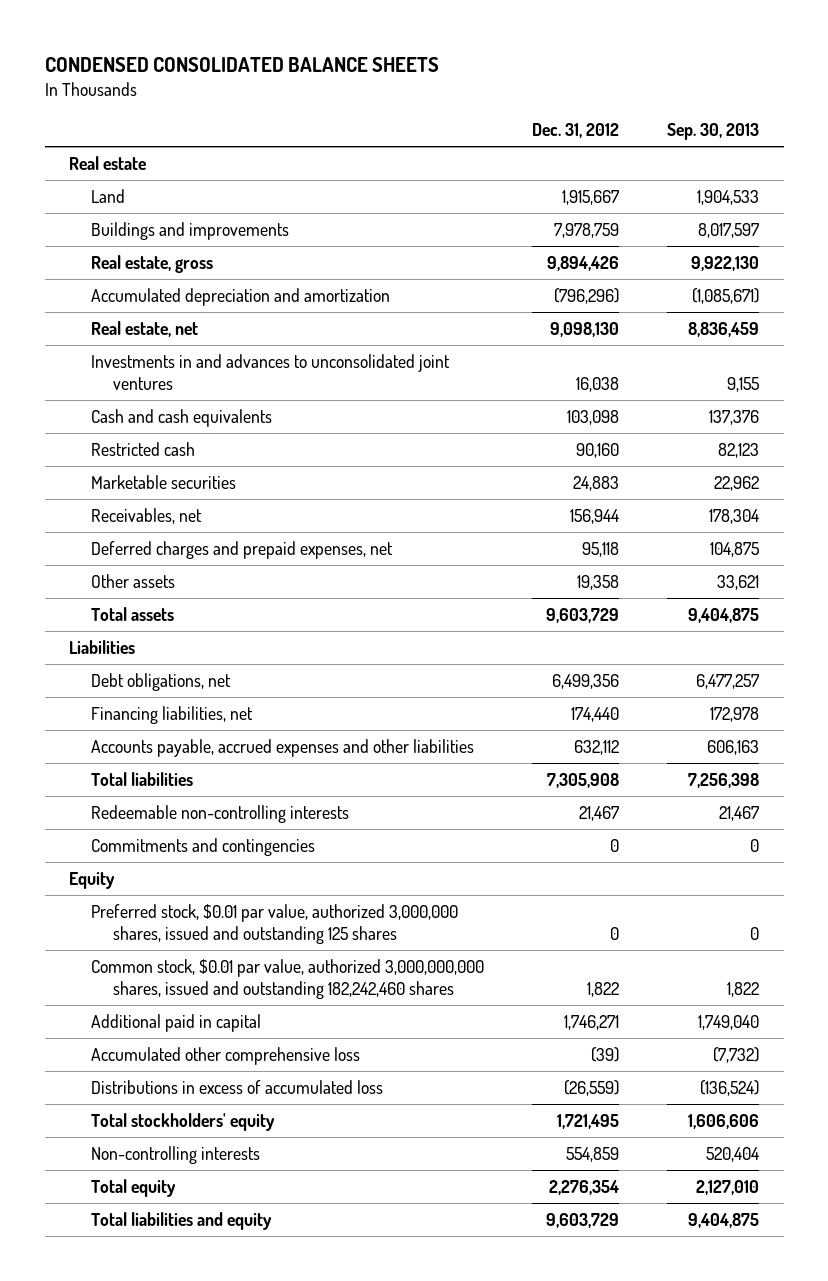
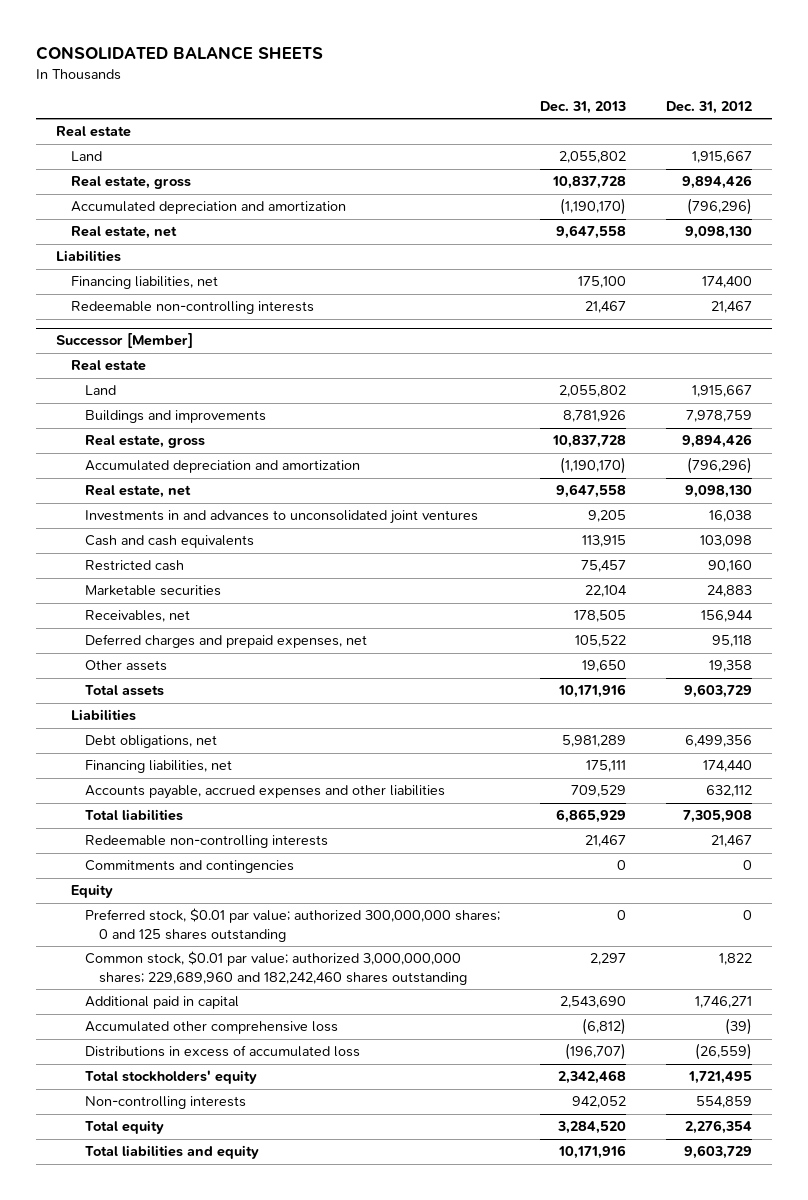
- CONDENSED CONSOLIDATED BALANCE SHEETS
+ CONSOLIDATED BALANCE SHEETS
- | Dec. 31, 2012 | Sep. 30, 2013
+ | Dec. 31, 2013 | Dec. 31, 2012
+ Real estate, gross | 10,837,728 | 9,894,426
+ Accumulated depreciation and amortization | (1,190,170) | (796,296)
+ Real estate, net | 9,647,558 | 9,098,130
+ Liabilities
+ Financing liabilities, net | 175,100 | 174,400
+ Redeemable non-controlling interests | 21,467 | 21,467
+ Successor [Member]
+ Real estate
+ Land | 2,055,802 | 1,915,667
- Preferred stock, $0.01 par value, authorized 3,000,000 shares, issued and outstanding 125 shares | 0 | 0
- Common stock, $0.01 par value, authorized 3,000,000,000 shares, issued and outstanding 182,242,460 shares | 1,822 | 1,822
+ Preferred stock, $0.01 par value; authorized 300,000,000 shares; 0 and 125 shares outstanding | 0 | 0
+ Common stock, $0.01 par value; authorized 3,000,000,000 shares; 229,689,960 and 182,242,460 shares outstanding | 2,297 | 1,822

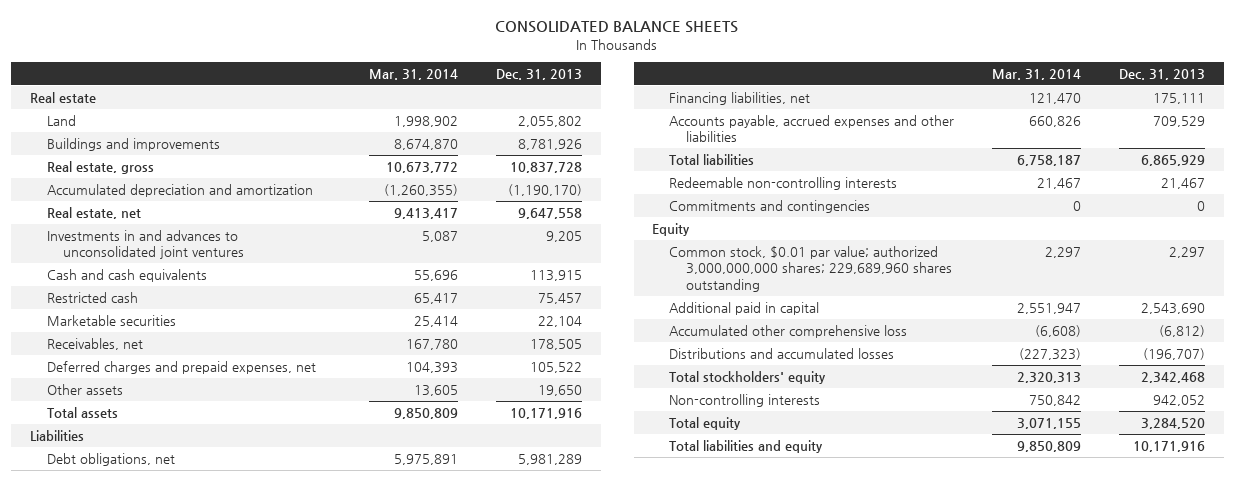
- | Dec. 31, 2013 | Dec. 31, 2012
+ | Mar. 31, 2014 | Dec. 31, 2013
- Real estate, gross | 10,837,728 | 9,894,426
- Accumulated depreciation and amortization | (1,190,170) | (796,296)
- Real estate, net | 9,647,558 | 9,098,130
- Liabilities
- Financing liabilities, net | 175,100 | 174,400
- Redeemable non-controlling interests | 21,467 | 21,467
- Successor [Member]
- Real estate
- Land | 2,055,802 | 1,915,667
- Preferred stock, $0.01 par value; authorized 300,000,000 shares; 0 and 125 shares outstanding | 0 | 0
- Common stock, $0.01 par value; authorized 3,000,000,000 shares; 229,689,960 and 182,242,460 shares outstanding | 2,297 | 1,822
+ Common stock, $0.01 par value; authorized 3,000,000,000 shares; 229,689,960 shares outstanding | 2,297 | 2,297
- Distributions in excess of accumulated loss | (196,707) | (26,559)
+ Distributions and accumulated losses | (227,323) | (196,707)

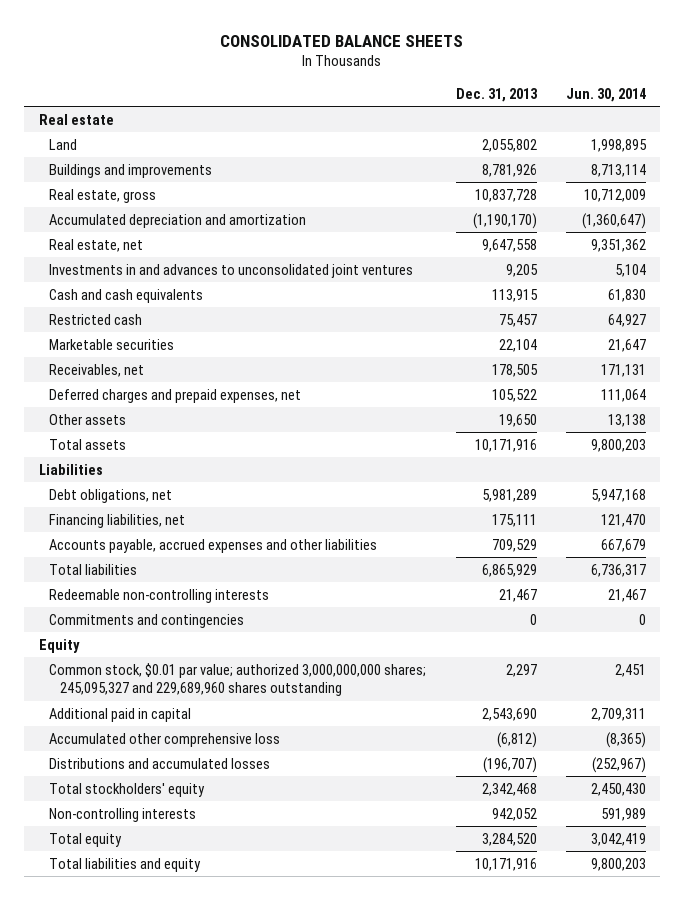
- | Mar. 31, 2014 | Dec. 31, 2013
+ | Dec. 31, 2013 | Jun. 30, 2014
- Common stock, $0.01 par value; authorized 3,000,000,000 shares; 229,689,960 shares outstanding | 2,297 | 2,297
+ Common stock, $0.01 par value; authorized 3,000,000,000 shares; 245,095,327 and 229,689,960 shares outstanding | 2,297 | 2,451

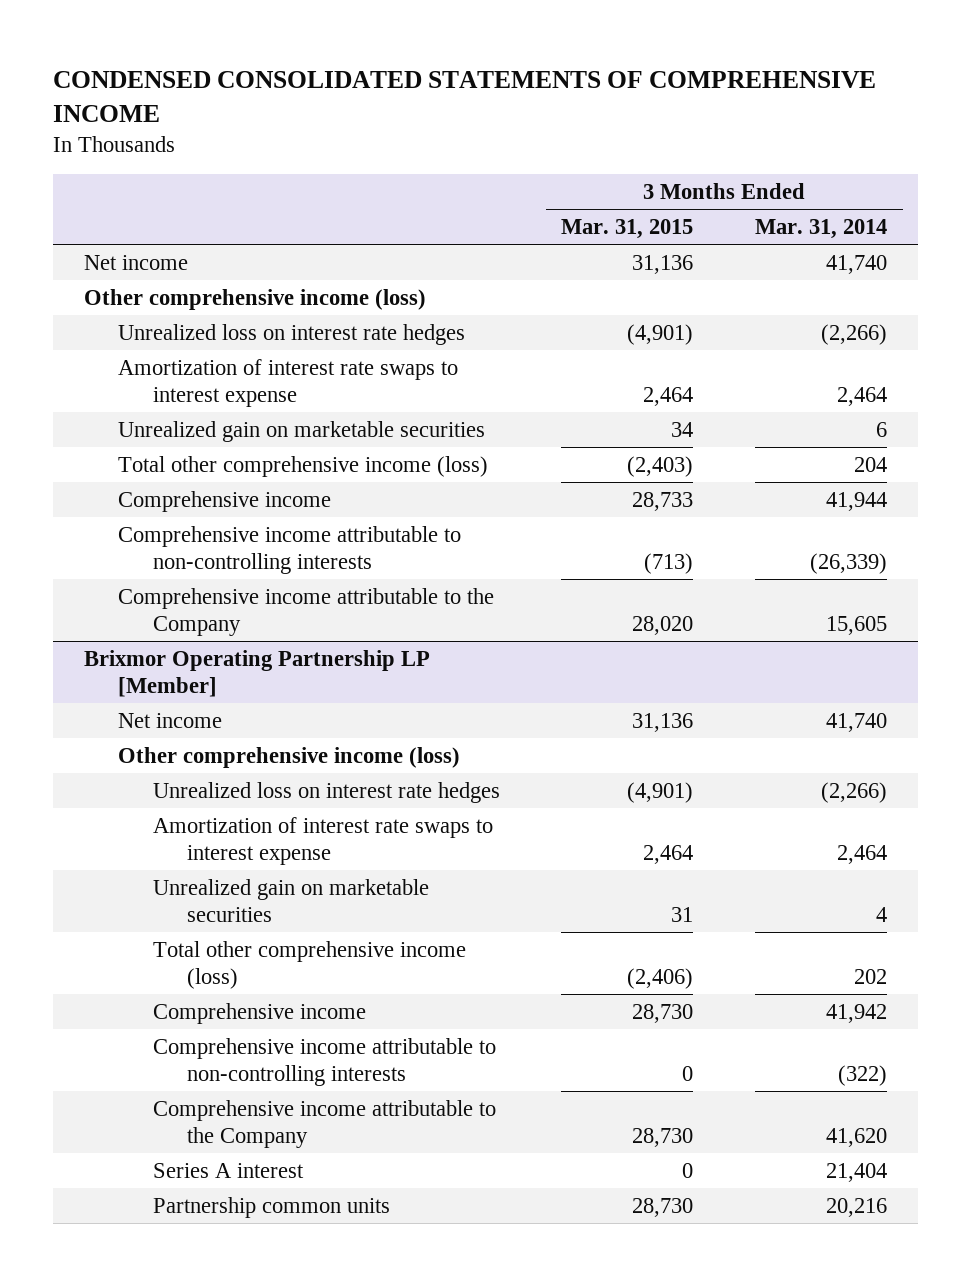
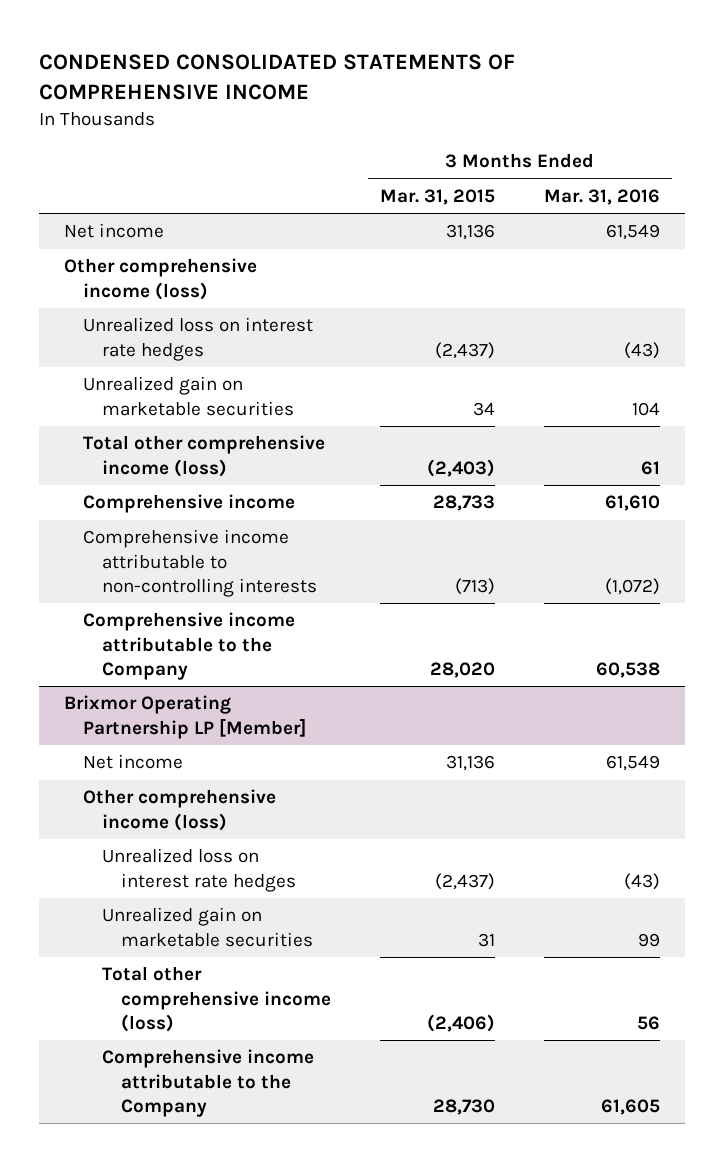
- | 3 Months Ended Mar. 31, 2015 | 3 Months Ended Mar. 31, 2014
+ | 3 Months Ended Mar. 31, 2015 | 3 Months Ended Mar. 31, 2016
- Unrealized loss on interest rate hedges | (4,901) | (2,266)
- Amortization of interest rate swaps to interest expense | 2,464 | 2,464
+ Unrealized loss on interest rate hedges | (2,437) | (43)
@ Brixmor Operating Partnership LP [Member]
- Unrealized loss on interest rate hedges | (4,901) | (2,266)
- Amortization of interest rate swaps to interest expense | 2,464 | 2,464
+ Unrealized loss on interest rate hedges | (2,437) | (43)
- Comprehensive income | 28,730 | 41,942
- Comprehensive income attributable to non-controlling interests | 0 | (322)
- Series A interest | 0 | 21,404
- Partnership common units | 28,730 | 20,216

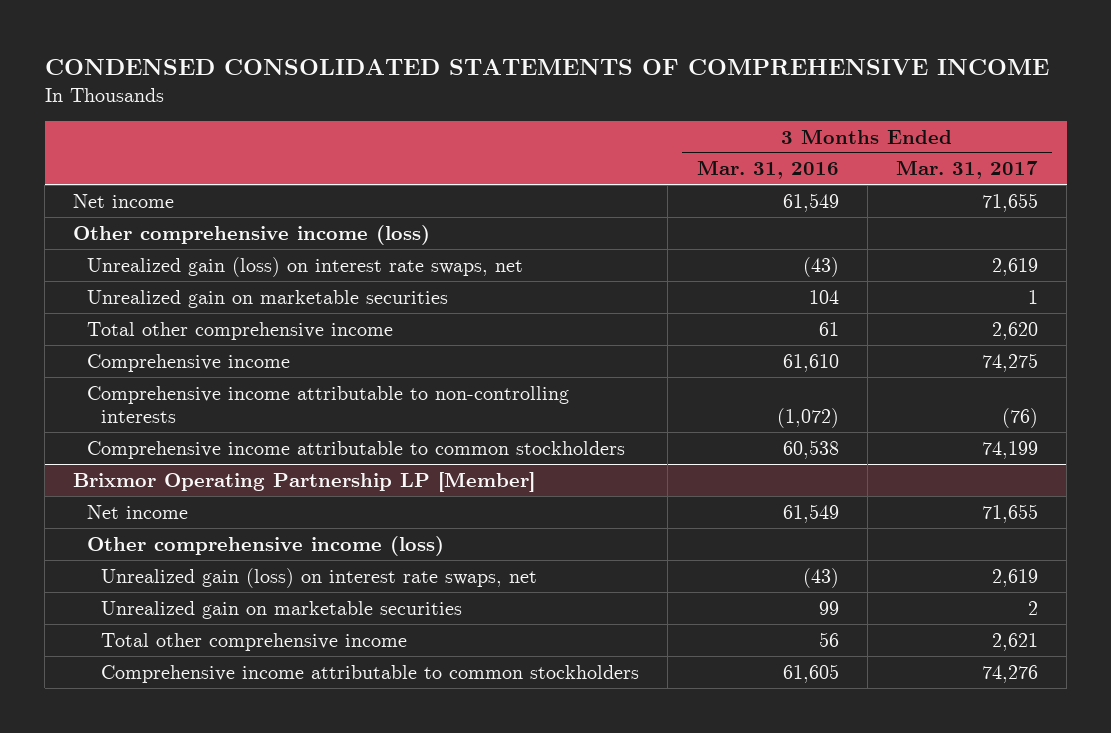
- | 3 Months Ended Mar. 31, 2015 | 3 Months Ended Mar. 31, 2016
+ | 3 Months Ended Mar. 31, 2016 | 3 Months Ended Mar. 31, 2017
- Unrealized loss on interest rate hedges | (2,437) | (43)
+ Unrealized gain (loss) on interest rate swaps, net | (43) | 2,619
- Total other comprehensive income (loss) | (2,403) | 61
+ Total other comprehensive income | 61 | 2,620
- Comprehensive income attributable to the Company | 28,020 | 60,538
+ Comprehensive income attributable to common stockholders | 60,538 | 74,199
@ Brixmor Operating Partnership LP [Member]
- Unrealized loss on interest rate hedges | (2,437) | (43)
+ Unrealized gain (loss) on interest rate swaps, net | (43) | 2,619
- Total other comprehensive income (loss) | (2,406) | 56
- Comprehensive income attributable to the Company | 28,730 | 61,605
+ Total other comprehensive income | 56 | 2,621
+ Comprehensive income attributable to common stockholders | 61,605 | 74,276

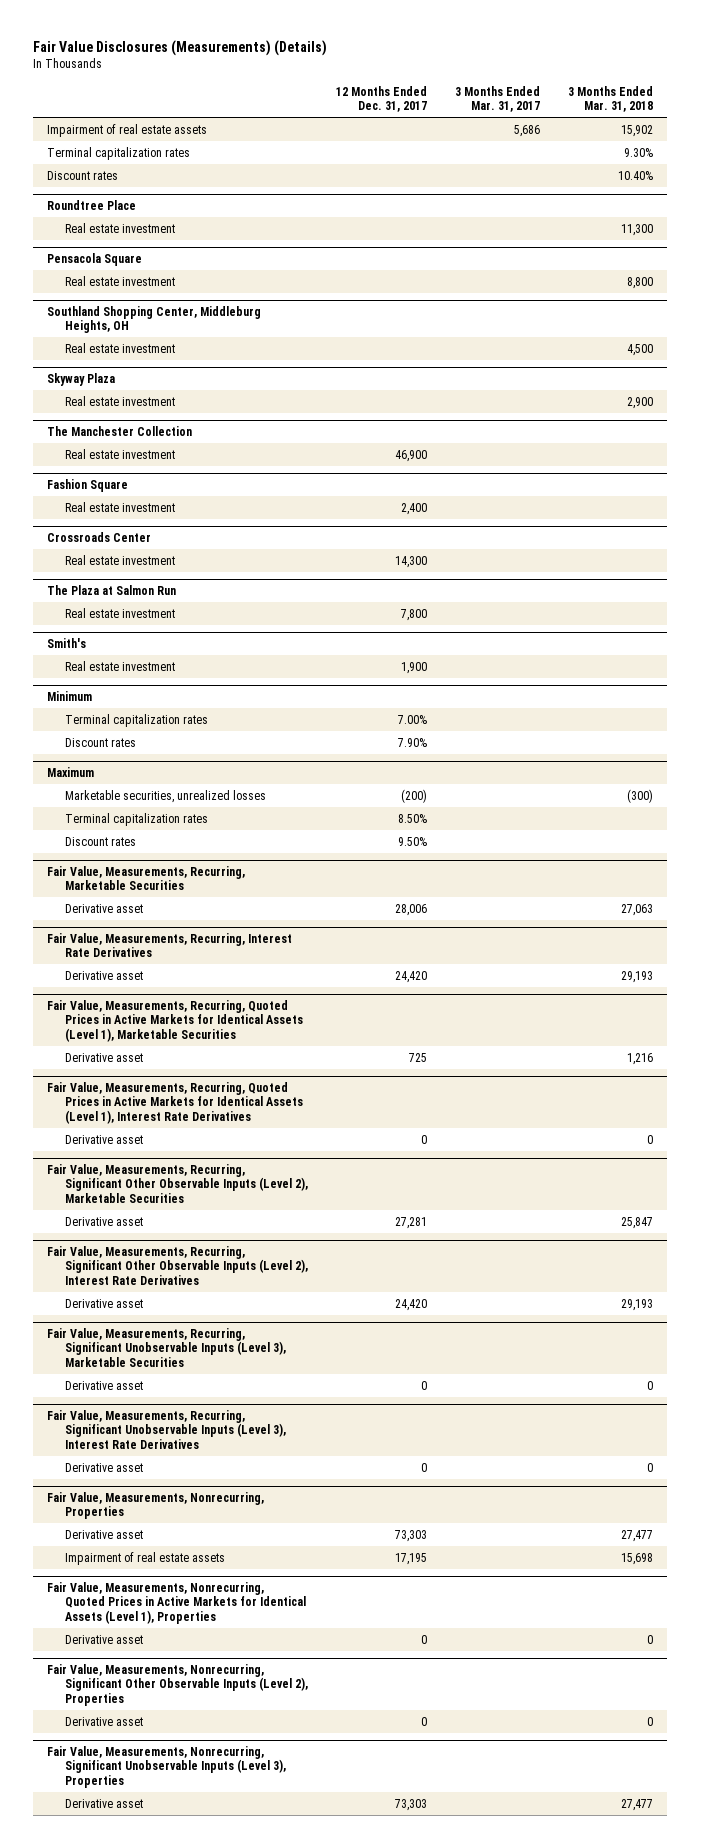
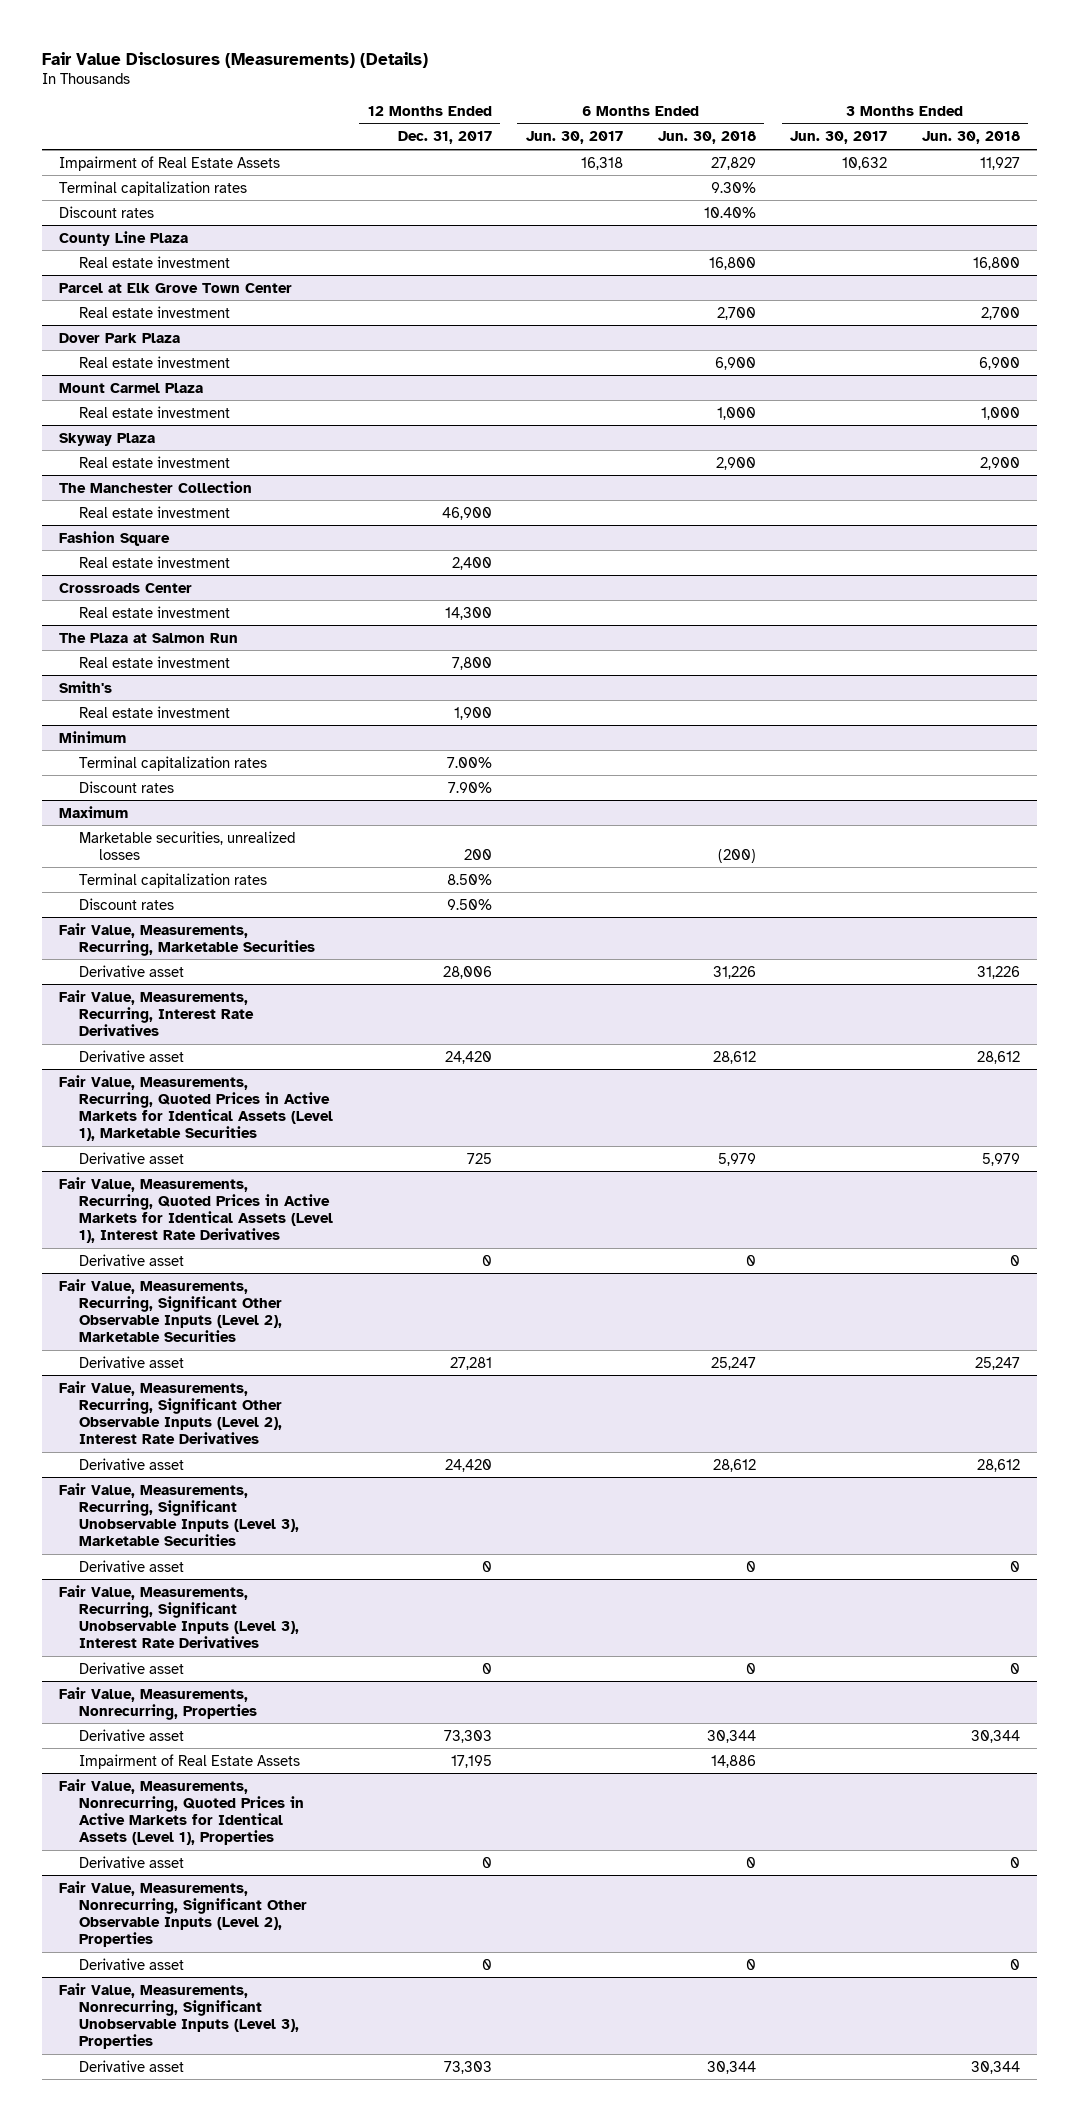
- | 12 Months Ended Dec. 31, 2017 | 3 Months Ended Mar. 31, 2017 | 3 Months Ended Mar. 31, 2018
+ | 12 Months Ended Dec. 31, 2017 | 6 Months Ended Jun. 30, 2017 | 6 Months Ended Jun. 30, 2018 | 3 Months Ended Jun. 30, 2017 | 3 Months Ended Jun. 30, 2018
- Impairment of real estate assets | | 5,686 | 15,902
+ Impairment of Real Estate Assets | | 16,318 | 27,829 | 10,632 | 11,927
- Roundtree Place
+ County Line Plaza
- Pensacola Square
+ Parcel at Elk Grove Town Center
- Southland Shopping Center, Middleburg Heights, OH
+ Dover Park Plaza
+ Mount Carmel Plaza
+ Real estate investment | | | 1,000 | | 1,000
@ Maximum
- Marketable securities, unrealized losses | (200) | | (300)
+ Marketable securities, unrealized losses | 200 | | (200) | |
@ Fair Value, Measurements, Nonrecurring, Properties
- Impairment of real estate assets | 17,195 | | 15,698
+ Impairment of Real Estate Assets | 17,195 | | 14,886 | |

